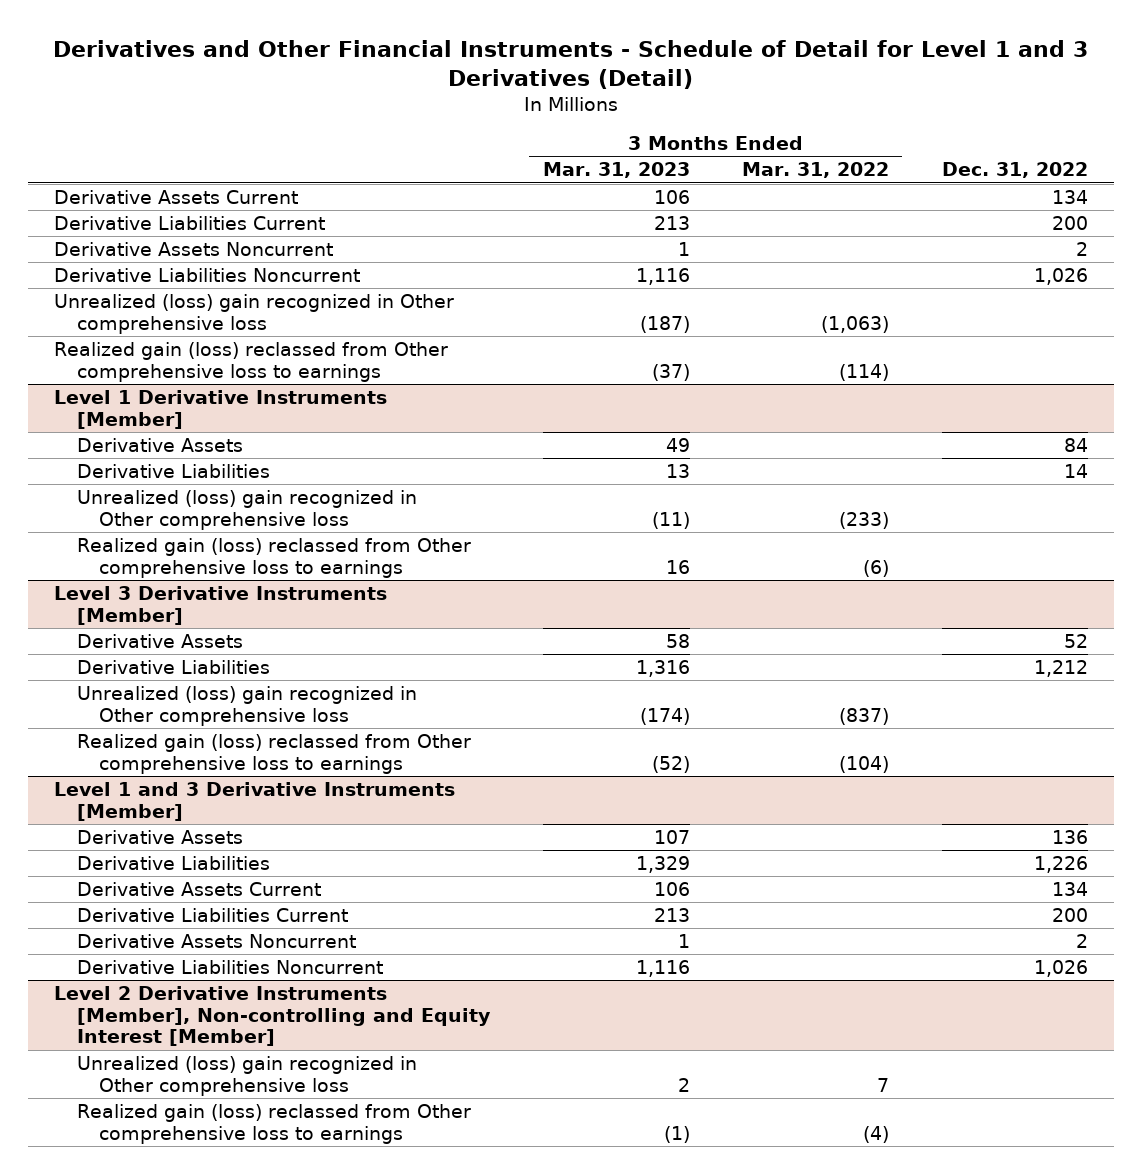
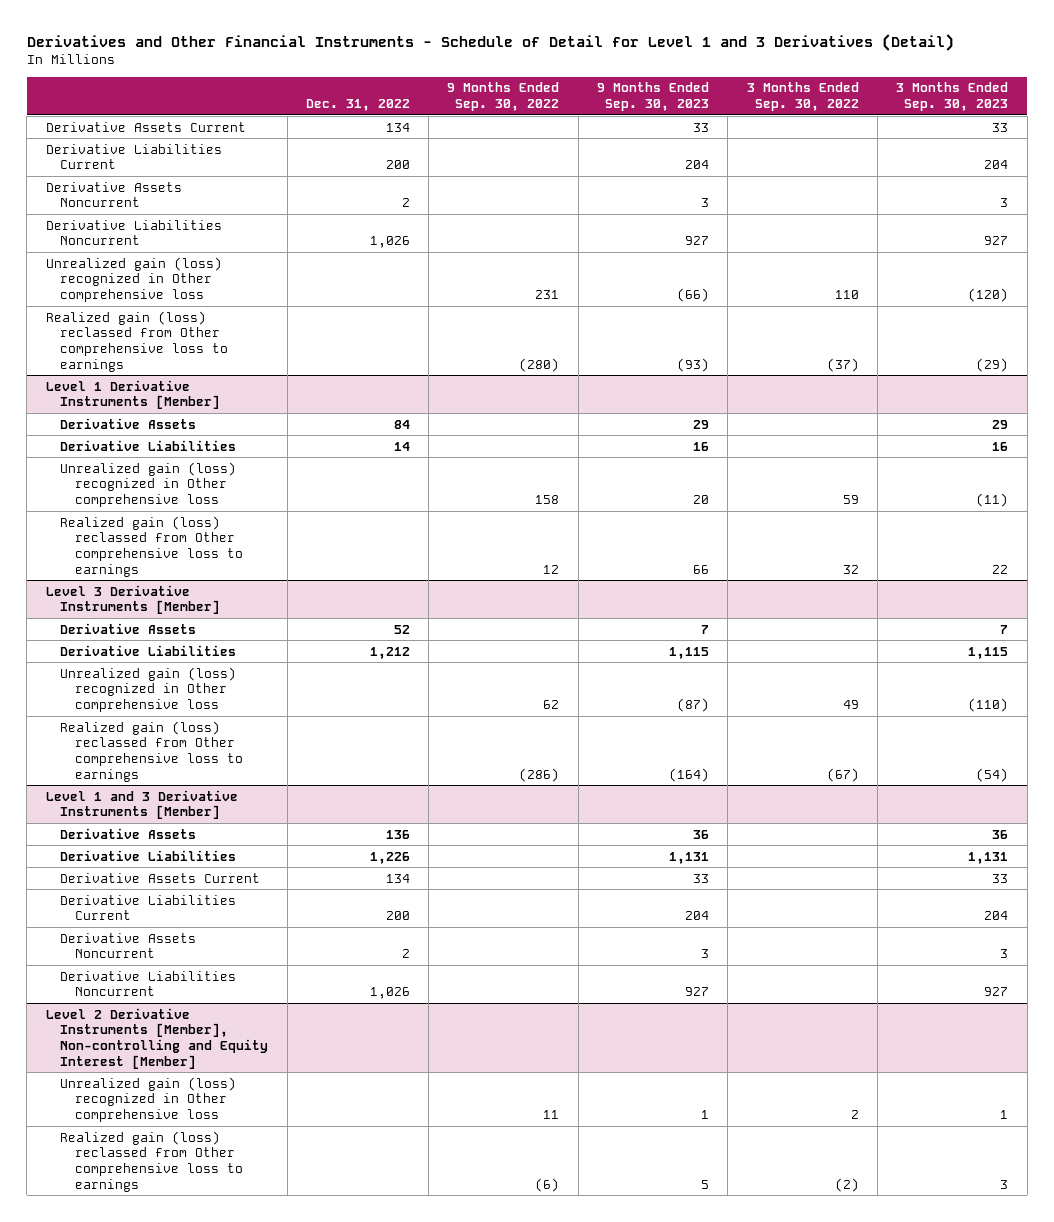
- | 3 Months Ended Mar. 31, 2023 | 3 Months Ended Mar. 31, 2022 | Dec. 31, 2022
+ | Dec. 31, 2022 | 9 Months Ended Sep. 30, 2022 | 9 Months Ended Sep. 30, 2023 | 3 Months Ended Sep. 30, 2022 | 3 Months Ended Sep. 30, 2023
- Unrealized (loss) gain recognized in Other comprehensive loss | (187) | (1,063) |
+ Unrealized gain (loss) recognized in Other comprehensive loss | | 231 | (66) | 110 | (120)
@ Level 1 Derivative Instruments [Member]
- Unrealized (loss) gain recognized in Other comprehensive loss | (11) | (233) |
+ Unrealized gain (loss) recognized in Other comprehensive loss | | 158 | 20 | 59 | (11)
@ Level 3 Derivative Instruments [Member]
- Unrealized (loss) gain recognized in Other comprehensive loss | (174) | (837) |
+ Unrealized gain (loss) recognized in Other comprehensive loss | | 62 | (87) | 49 | (110)
@ Level 2 Derivative Instruments [Member], Non-controlling and Equity Interest [Member]
- Unrealized (loss) gain recognized in Other comprehensive loss | 2 | 7 |
+ Unrealized gain (loss) recognized in Other comprehensive loss | | 11 | 1 | 2 | 1

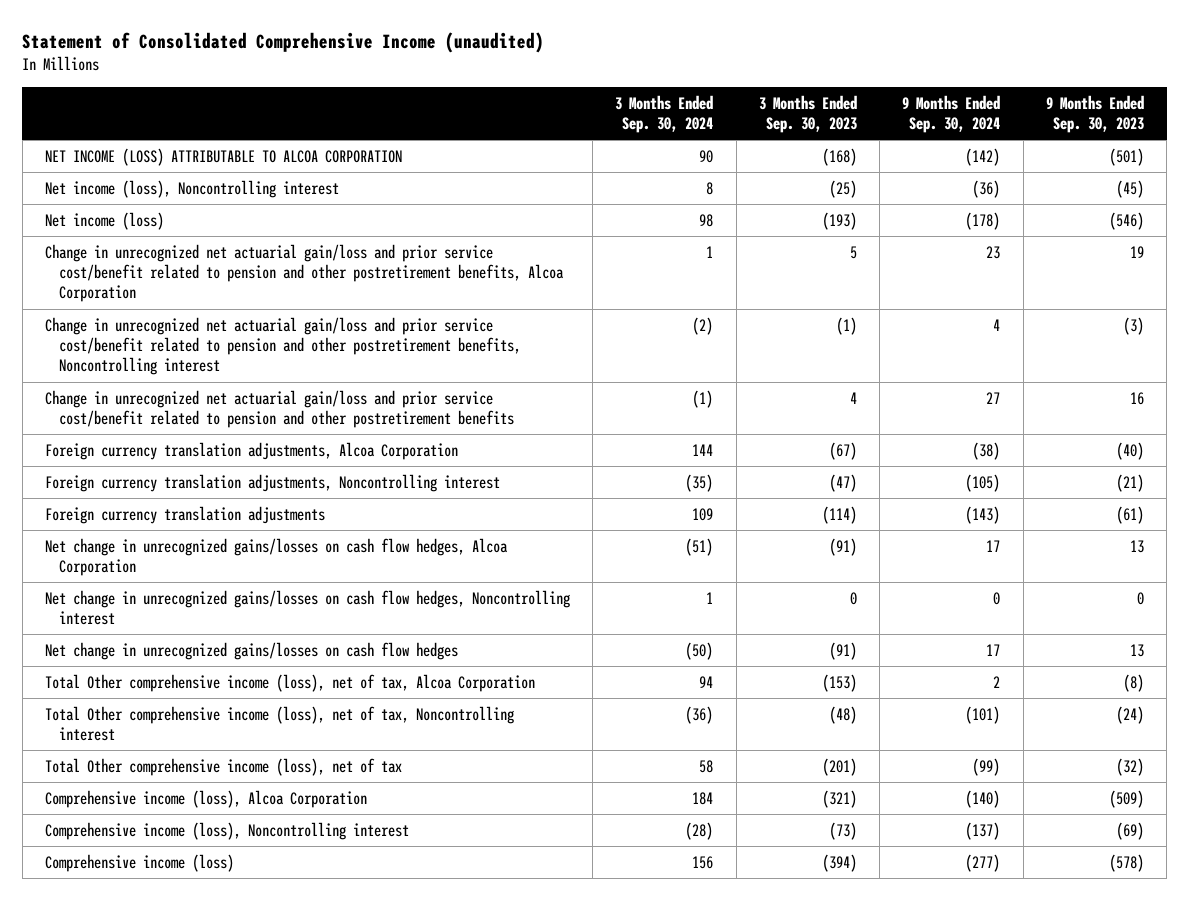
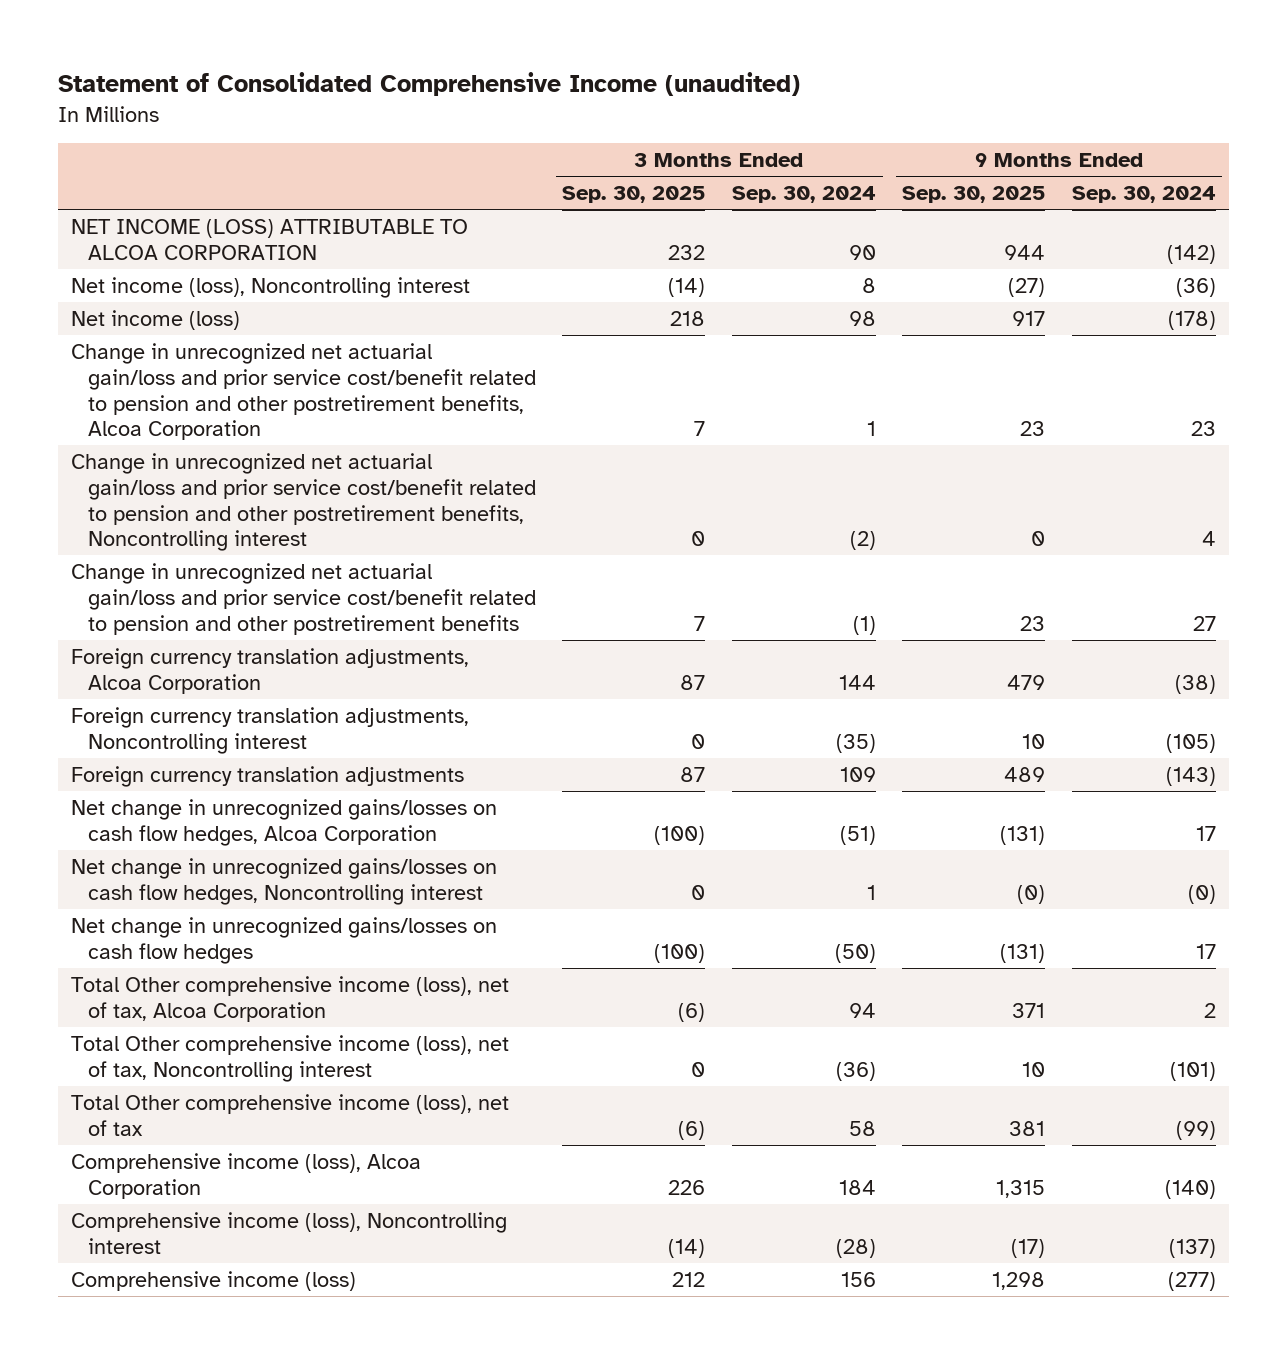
- | 3 Months Ended Sep. 30, 2024 | 3 Months Ended Sep. 30, 2023 | 9 Months Ended Sep. 30, 2024 | 9 Months Ended Sep. 30, 2023
+ | 3 Months Ended Sep. 30, 2025 | 3 Months Ended Sep. 30, 2024 | 9 Months Ended Sep. 30, 2025 | 9 Months Ended Sep. 30, 2024
- Net change in unrecognized gains/losses on cash flow hedges, Noncontrolling interest | 1 | 0 | 0 | 0
+ Net change in unrecognized gains/losses on cash flow hedges, Noncontrolling interest | 0 | 1 | (0) | (0)

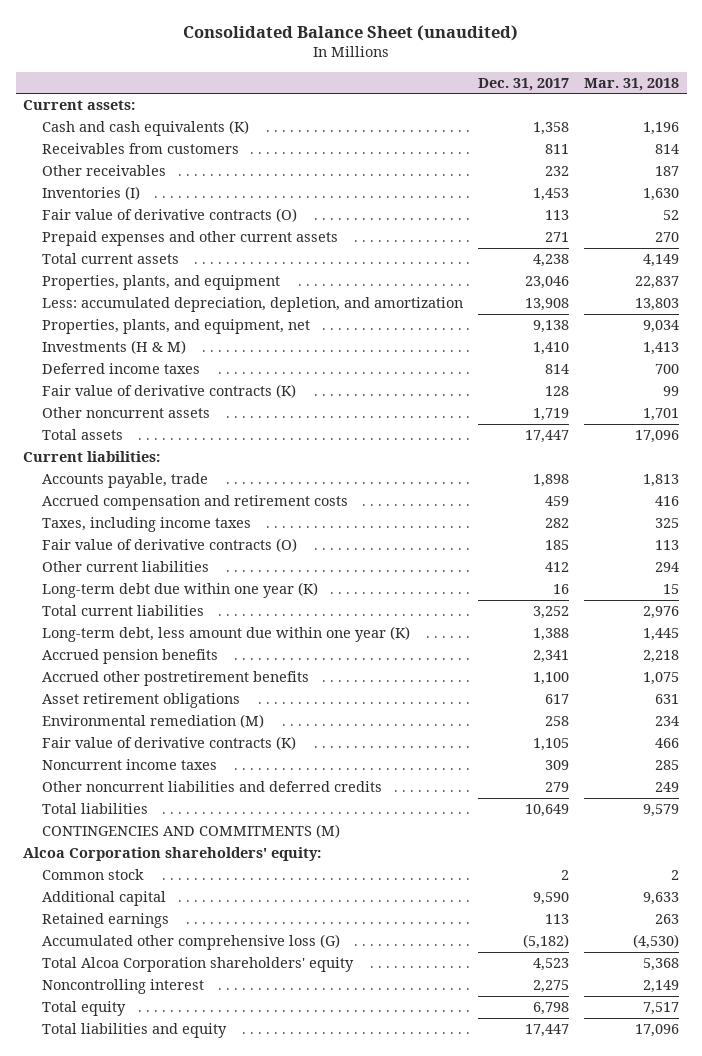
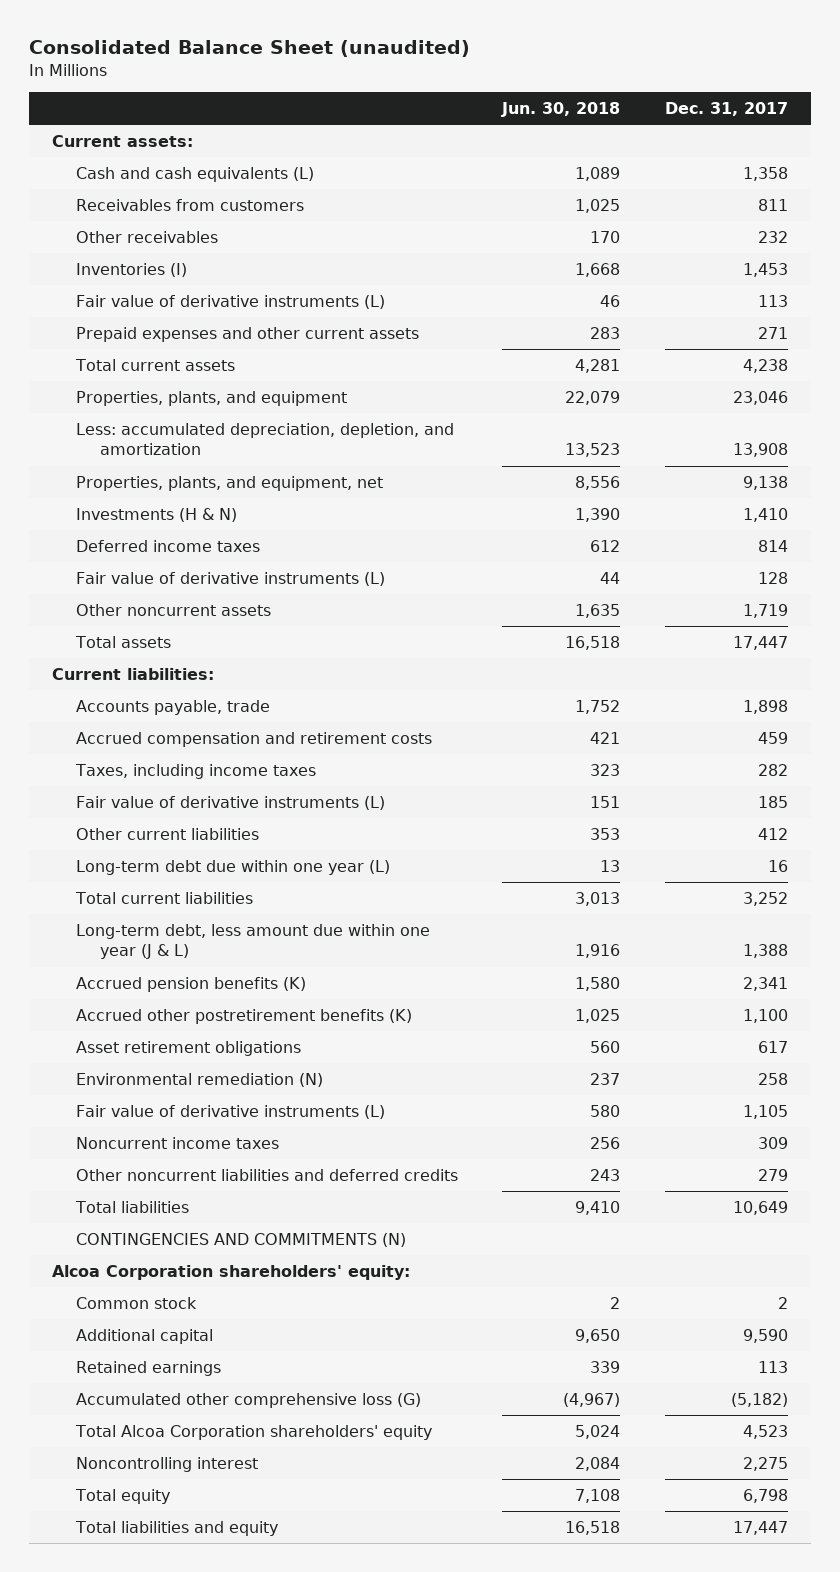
- | Dec. 31, 2017 | Mar. 31, 2018
+ | Jun. 30, 2018 | Dec. 31, 2017
- Cash and cash equivalents (K) | 1,358 | 1,196
+ Cash and cash equivalents (L) | 1,089 | 1,358
- Fair value of derivative contracts (O) | 113 | 52
+ Fair value of derivative instruments (L) | 46 | 113
- Investments (H & M) | 1,410 | 1,413
+ Investments (H & N) | 1,390 | 1,410
- Fair value of derivative contracts (K) | 128 | 99
+ Fair value of derivative instruments (L) | 44 | 128
- Fair value of derivative contracts (O) | 185 | 113
+ Fair value of derivative instruments (L) | 151 | 185
- Long-term debt due within one year (K) | 16 | 15
+ Long-term debt due within one year (L) | 13 | 16
- Long-term debt, less amount due within one year (K) | 1,388 | 1,445
- Accrued pension benefits | 2,341 | 2,218
- Accrued other postretirement benefits | 1,100 | 1,075
+ Long-term debt, less amount due within one year (J & L) | 1,916 | 1,388
+ Accrued pension benefits (K) | 1,580 | 2,341
+ Accrued other postretirement benefits (K) | 1,025 | 1,100
- Environmental remediation (M) | 258 | 234
- Fair value of derivative contracts (K) | 1,105 | 466
+ Environmental remediation (N) | 237 | 258
+ Fair value of derivative instruments (L) | 580 | 1,105
- CONTINGENCIES AND COMMITMENTS (M)
+ CONTINGENCIES AND COMMITMENTS (N)

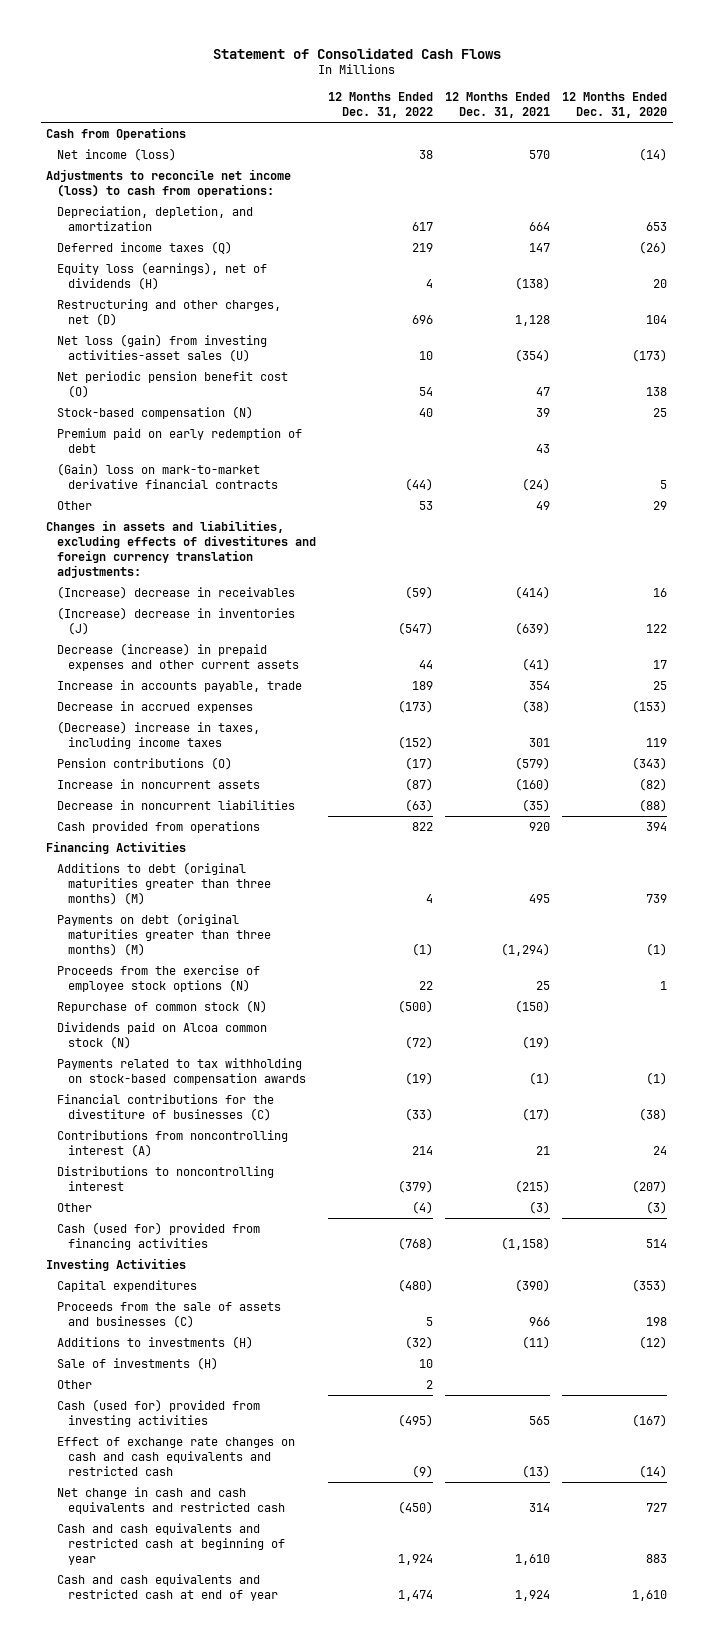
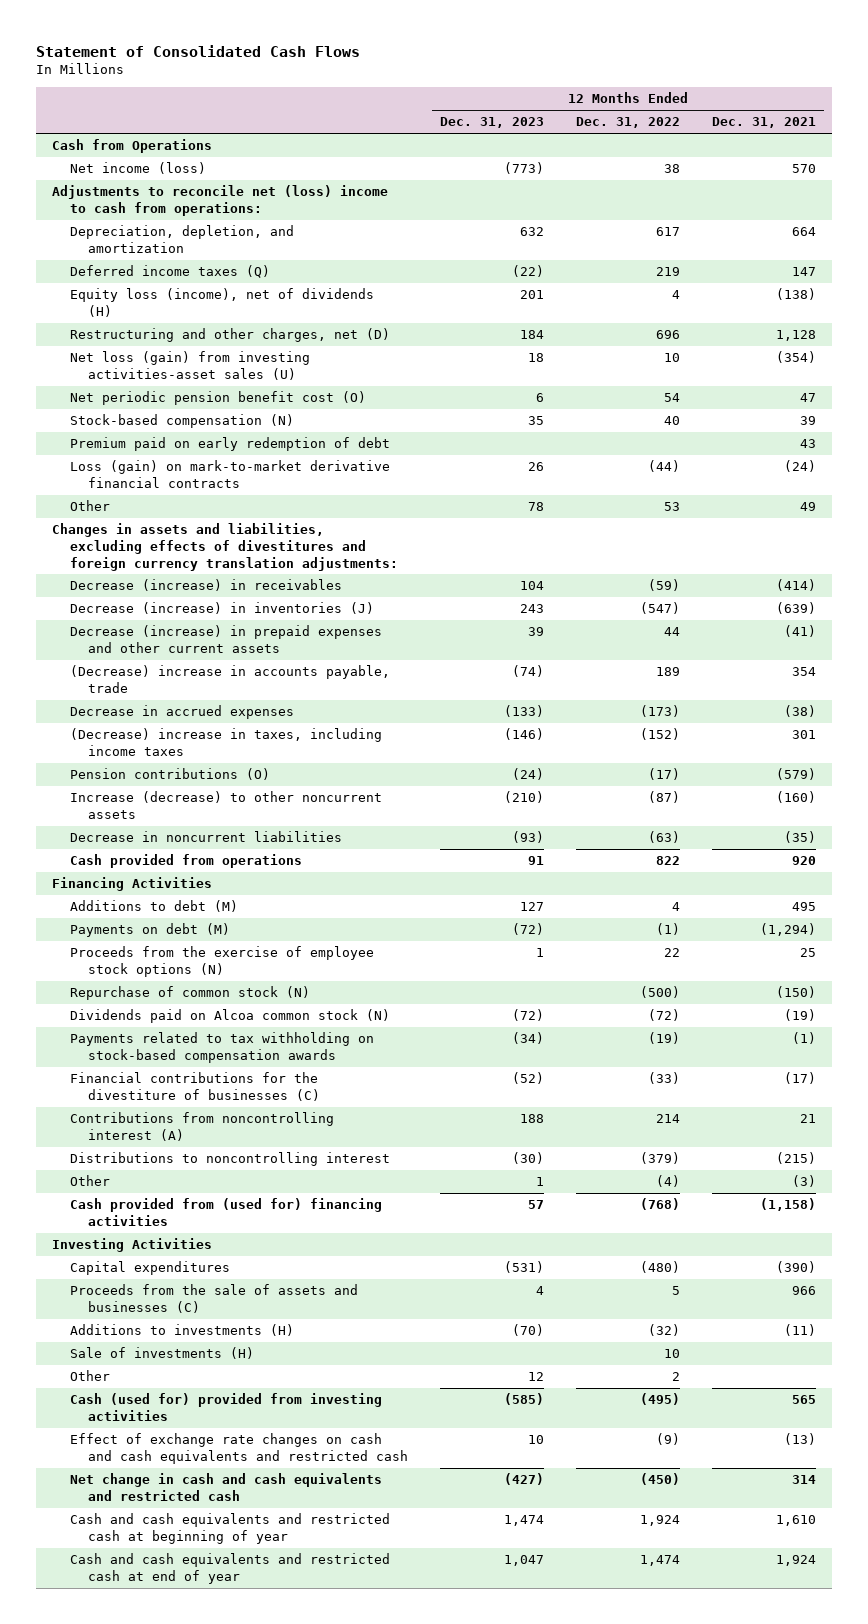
- | 12 Months Ended Dec. 31, 2022 | 12 Months Ended Dec. 31, 2021 | 12 Months Ended Dec. 31, 2020
+ | 12 Months Ended Dec. 31, 2023 | 12 Months Ended Dec. 31, 2022 | 12 Months Ended Dec. 31, 2021
- Adjustments to reconcile net income (loss) to cash from operations:
+ Adjustments to reconcile net (loss) income to cash from operations:
- Equity loss (earnings), net of dividends (H) | 4 | (138) | 20
+ Equity loss (income), net of dividends (H) | 201 | 4 | (138)
- (Gain) loss on mark-to-market derivative financial contracts | (44) | (24) | 5
+ Loss (gain) on mark-to-market derivative financial contracts | 26 | (44) | (24)
- (Increase) decrease in receivables | (59) | (414) | 16
- (Increase) decrease in inventories (J) | (547) | (639) | 122
+ Decrease (increase) in receivables | 104 | (59) | (414)
+ Decrease (increase) in inventories (J) | 243 | (547) | (639)
- Increase in accounts payable, trade | 189 | 354 | 25
+ (Decrease) increase in accounts payable, trade | (74) | 189 | 354
- Increase in noncurrent assets | (87) | (160) | (82)
+ Increase (decrease) to other noncurrent assets | (210) | (87) | (160)
- Additions to debt (original maturities greater than three months) (M) | 4 | 495 | 739
- Payments on debt (original maturities greater than three months) (M) | (1) | (1,294) | (1)
+ Additions to debt (M) | 127 | 4 | 495
+ Payments on debt (M) | (72) | (1) | (1,294)
- Cash (used for) provided from financing activities | (768) | (1,158) | 514
+ Cash provided from (used for) financing activities | 57 | (768) | (1,158)

